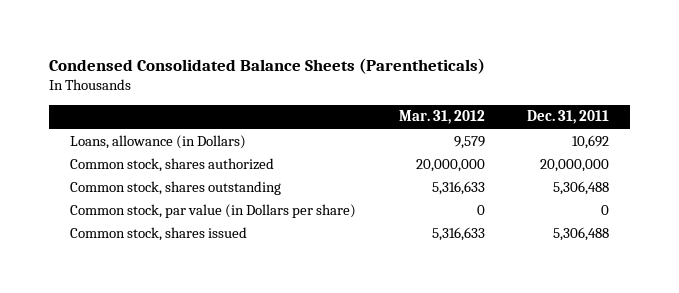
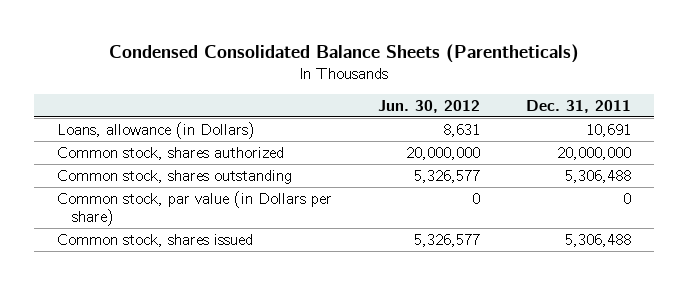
- | Mar. 31, 2012 | Dec. 31, 2011
+ | Jun. 30, 2012 | Dec. 31, 2011
- Loans, allowance (in Dollars) | 9,579 | 10,692
+ Loans, allowance (in Dollars) | 8,631 | 10,691

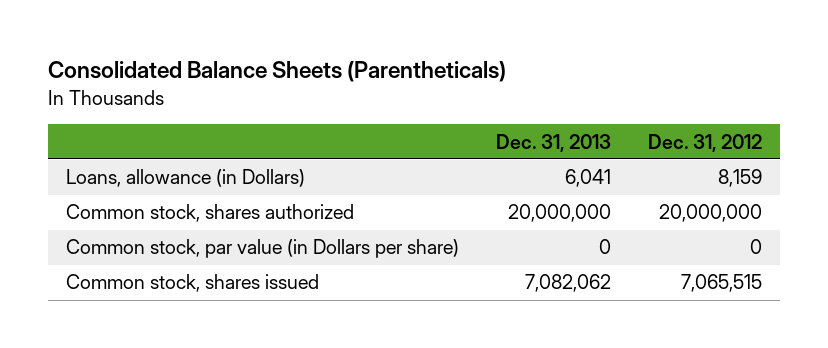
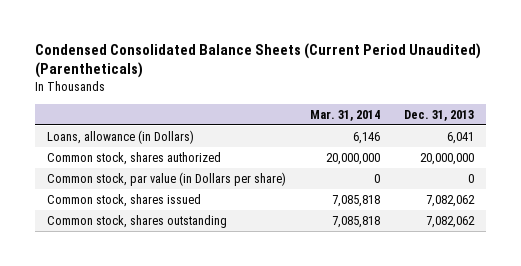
- Consolidated Balance Sheets (Parentheticals)
+ Condensed Consolidated Balance Sheets (Current Period Unaudited) (Parentheticals)
- | Dec. 31, 2013 | Dec. 31, 2012
+ | Mar. 31, 2014 | Dec. 31, 2013
+ Common stock, shares outstanding | 7,085,818 | 7,082,062

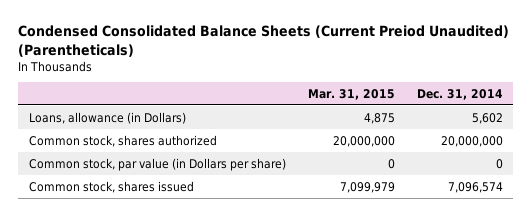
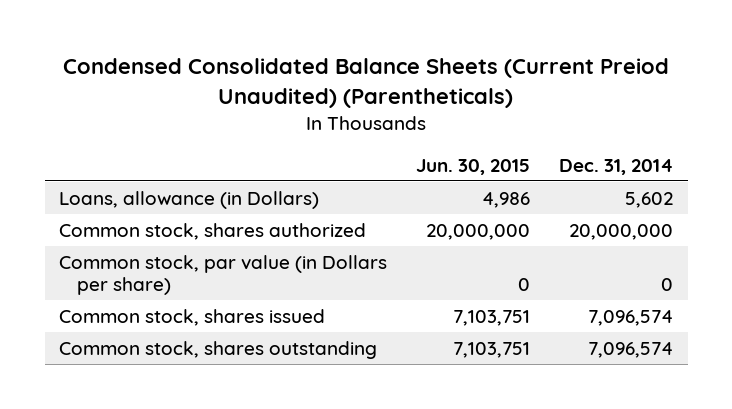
- | Mar. 31, 2015 | Dec. 31, 2014
+ | Jun. 30, 2015 | Dec. 31, 2014
+ Common stock, shares outstanding | 7,103,751 | 7,096,574

